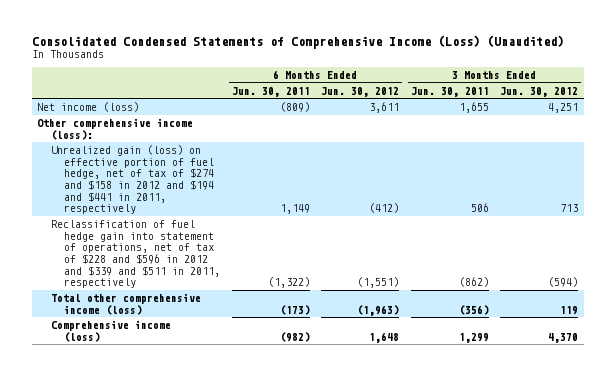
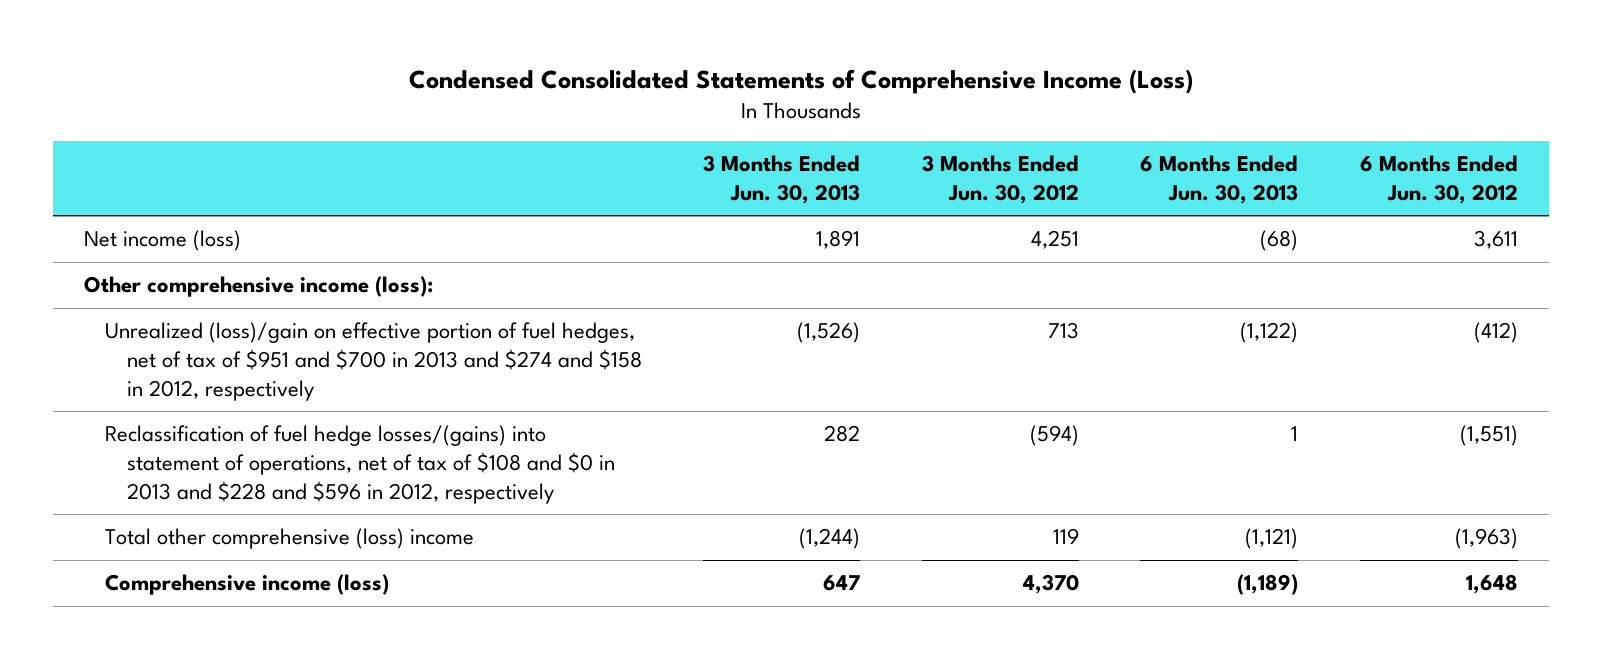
- Consolidated Condensed Statements of Comprehensive Income (Loss) (Unaudited)
+ Condensed Consolidated Statements of Comprehensive Income (Loss)
- | 6 Months Ended Jun. 30, 2011 | 6 Months Ended Jun. 30, 2012 | 3 Months Ended Jun. 30, 2011 | 3 Months Ended Jun. 30, 2012
+ | 3 Months Ended Jun. 30, 2013 | 3 Months Ended Jun. 30, 2012 | 6 Months Ended Jun. 30, 2013 | 6 Months Ended Jun. 30, 2012
- Unrealized gain (loss) on effective portion of fuel hedge, net of tax of $274 and $158 in 2012 and $194 and $441 in 2011, respectively | 1,149 | (412) | 506 | 713
- Reclassification of fuel hedge gain into statement of operations, net of tax of $228 and $596 in 2012 and $339 and $511 in 2011, respectively | (1,322) | (1,551) | (862) | (594)
- Total other comprehensive income (loss) | (173) | (1,963) | (356) | 119
+ Unrealized (loss)/gain on effective portion of fuel hedges, net of tax of $951 and $700 in 2013 and $274 and $158 in 2012, respectively | (1,526) | 713 | (1,122) | (412)
+ Reclassification of fuel hedge losses/(gains) into statement of operations, net of tax of $108 and $0 in 2013 and $228 and $596 in 2012, respectively | 282 | (594) | 1 | (1,551)
+ Total other comprehensive (loss) income | (1,244) | 119 | (1,121) | (1,963)

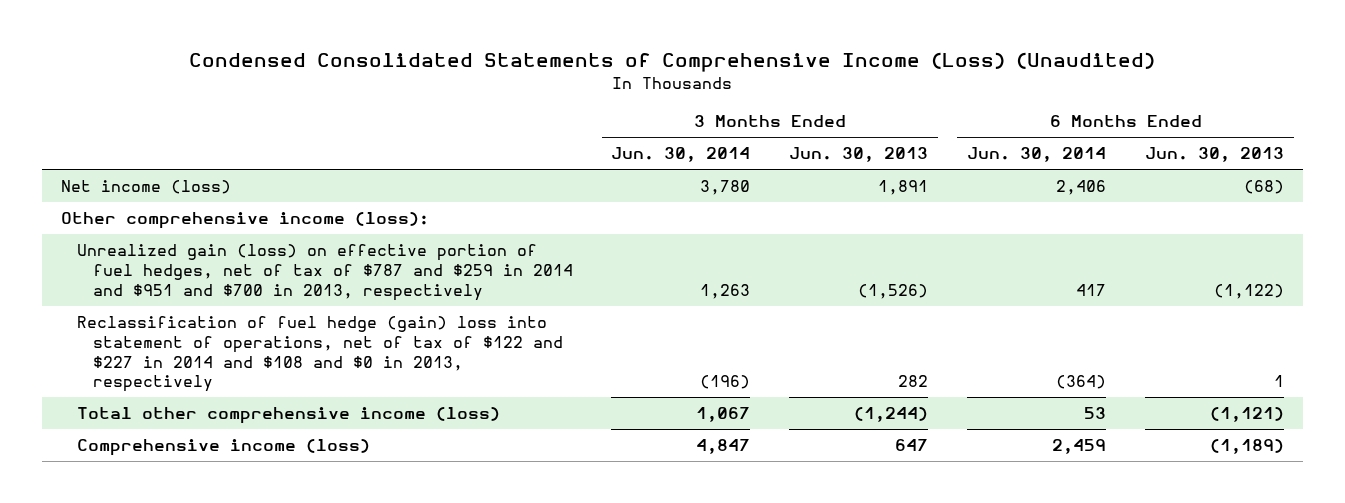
- Condensed Consolidated Statements of Comprehensive Income (Loss)
+ Condensed Consolidated Statements of Comprehensive Income (Loss) (Unaudited)
- | 3 Months Ended Jun. 30, 2013 | 3 Months Ended Jun. 30, 2012 | 6 Months Ended Jun. 30, 2013 | 6 Months Ended Jun. 30, 2012
+ | 3 Months Ended Jun. 30, 2014 | 3 Months Ended Jun. 30, 2013 | 6 Months Ended Jun. 30, 2014 | 6 Months Ended Jun. 30, 2013
- Unrealized (loss)/gain on effective portion of fuel hedges, net of tax of $951 and $700 in 2013 and $274 and $158 in 2012, respectively | (1,526) | 713 | (1,122) | (412)
- Reclassification of fuel hedge losses/(gains) into statement of operations, net of tax of $108 and $0 in 2013 and $228 and $596 in 2012, respectively | 282 | (594) | 1 | (1,551)
- Total other comprehensive (loss) income | (1,244) | 119 | (1,121) | (1,963)
+ Unrealized gain (loss) on effective portion of fuel hedges, net of tax of $787 and $259 in 2014 and $951 and $700 in 2013, respectively | 1,263 | (1,526) | 417 | (1,122)
+ Reclassification of fuel hedge (gain) loss into statement of operations, net of tax of $122 and $227 in 2014 and $108 and $0 in 2013, respectively | (196) | 282 | (364) | 1
+ Total other comprehensive income (loss) | 1,067 | (1,244) | 53 | (1,121)

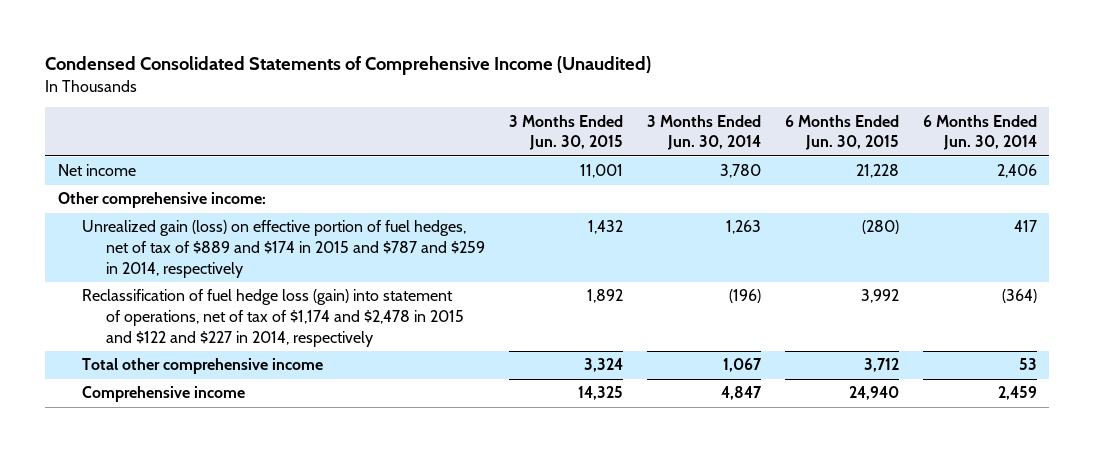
- Condensed Consolidated Statements of Comprehensive Income (Loss) (Unaudited)
+ Condensed Consolidated Statements of Comprehensive Income (Unaudited)
- | 3 Months Ended Jun. 30, 2014 | 3 Months Ended Jun. 30, 2013 | 6 Months Ended Jun. 30, 2014 | 6 Months Ended Jun. 30, 2013
+ | 3 Months Ended Jun. 30, 2015 | 3 Months Ended Jun. 30, 2014 | 6 Months Ended Jun. 30, 2015 | 6 Months Ended Jun. 30, 2014
- Net income (loss) | 3,780 | 1,891 | 2,406 | (68)
- Other comprehensive income (loss):
- Unrealized gain (loss) on effective portion of fuel hedges, net of tax of $787 and $259 in 2014 and $951 and $700 in 2013, respectively | 1,263 | (1,526) | 417 | (1,122)
- Reclassification of fuel hedge (gain) loss into statement of operations, net of tax of $122 and $227 in 2014 and $108 and $0 in 2013, respectively | (196) | 282 | (364) | 1
- Total other comprehensive income (loss) | 1,067 | (1,244) | 53 | (1,121)
- Comprehensive income (loss) | 4,847 | 647 | 2,459 | (1,189)
+ Net income | 11,001 | 3,780 | 21,228 | 2,406
+ Other comprehensive income:
+ Unrealized gain (loss) on effective portion of fuel hedges, net of tax of $889 and $174 in 2015 and $787 and $259 in 2014, respectively | 1,432 | 1,263 | (280) | 417
+ Reclassification of fuel hedge loss (gain) into statement of operations, net of tax of $1,174 and $2,478 in 2015 and $122 and $227 in 2014, respectively | 1,892 | (196) | 3,992 | (364)
+ Total other comprehensive income | 3,324 | 1,067 | 3,712 | 53
+ Comprehensive income | 14,325 | 4,847 | 24,940 | 2,459

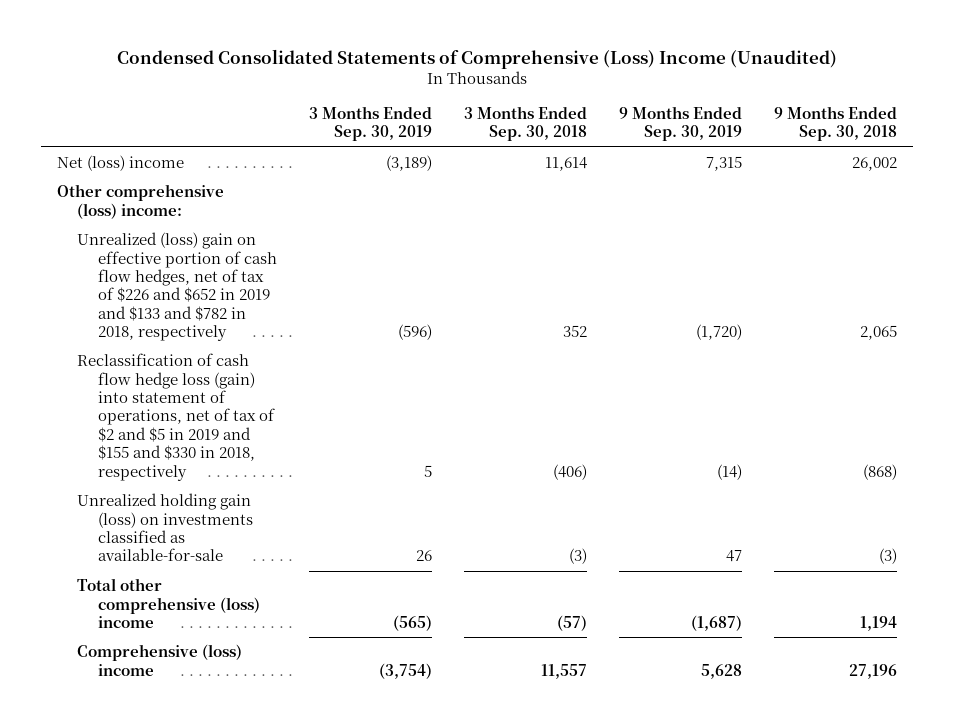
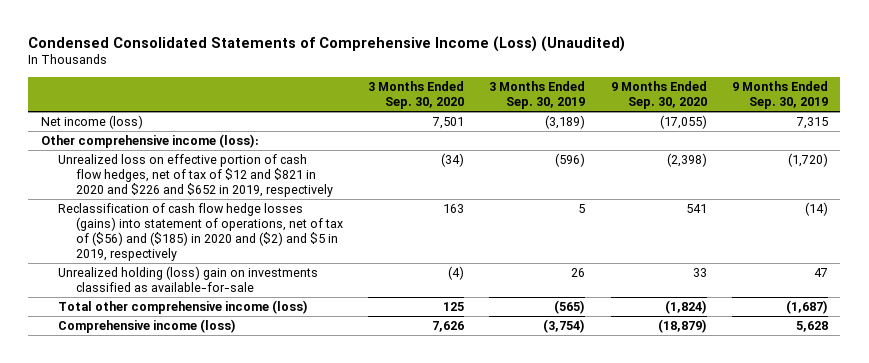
- Condensed Consolidated Statements of Comprehensive (Loss) Income (Unaudited)
+ Condensed Consolidated Statements of Comprehensive Income (Loss) (Unaudited)
- | 3 Months Ended Sep. 30, 2019 | 3 Months Ended Sep. 30, 2018 | 9 Months Ended Sep. 30, 2019 | 9 Months Ended Sep. 30, 2018
+ | 3 Months Ended Sep. 30, 2020 | 3 Months Ended Sep. 30, 2019 | 9 Months Ended Sep. 30, 2020 | 9 Months Ended Sep. 30, 2019
- Net (loss) income | (3,189) | 11,614 | 7,315 | 26,002
- Other comprehensive (loss) income:
- Unrealized (loss) gain on effective portion of cash flow hedges, net of tax of $226 and $652 in 2019 and $133 and $782 in 2018, respectively | (596) | 352 | (1,720) | 2,065
- Reclassification of cash flow hedge loss (gain) into statement of operations, net of tax of $2 and $5 in 2019 and $155 and $330 in 2018, respectively | 5 | (406) | (14) | (868)
- Unrealized holding gain (loss) on investments classified as available-for-sale | 26 | (3) | 47 | (3)
- Total other comprehensive (loss) income | (565) | (57) | (1,687) | 1,194
- Comprehensive (loss) income | (3,754) | 11,557 | 5,628 | 27,196
+ Net income (loss) | 7,501 | (3,189) | (17,055) | 7,315
+ Other comprehensive income (loss):
+ Unrealized loss on effective portion of cash flow hedges, net of tax of $12 and $821 in 2020 and $226 and $652 in 2019, respectively | (34) | (596) | (2,398) | (1,720)
+ Reclassification of cash flow hedge losses (gains) into statement of operations, net of tax of ($56) and ($185) in 2020 and ($2) and $5 in 2019, respectively | 163 | 5 | 541 | (14)
+ Unrealized holding (loss) gain on investments classified as available-for-sale | (4) | 26 | 33 | 47
+ Total other comprehensive income (loss) | 125 | (565) | (1,824) | (1,687)
+ Comprehensive income (loss) | 7,626 | (3,754) | (18,879) | 5,628

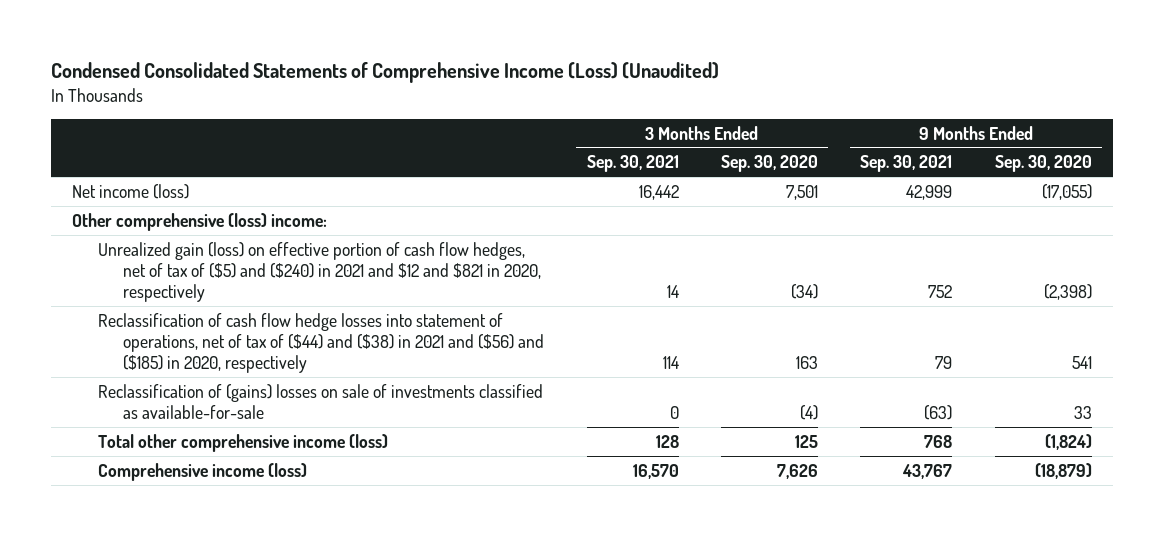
- | 3 Months Ended Sep. 30, 2020 | 3 Months Ended Sep. 30, 2019 | 9 Months Ended Sep. 30, 2020 | 9 Months Ended Sep. 30, 2019
+ | 3 Months Ended Sep. 30, 2021 | 3 Months Ended Sep. 30, 2020 | 9 Months Ended Sep. 30, 2021 | 9 Months Ended Sep. 30, 2020
- Other comprehensive income (loss):
- Unrealized loss on effective portion of cash flow hedges, net of tax of $12 and $821 in 2020 and $226 and $652 in 2019, respectively | (34) | (596) | (2,398) | (1,720)
- Reclassification of cash flow hedge losses (gains) into statement of operations, net of tax of ($56) and ($185) in 2020 and ($2) and $5 in 2019, respectively | 163 | 5 | 541 | (14)
- Unrealized holding (loss) gain on investments classified as available-for-sale | (4) | 26 | 33 | 47
+ Other comprehensive (loss) income:
+ Unrealized gain (loss) on effective portion of cash flow hedges, net of tax of ($5) and ($240) in 2021 and $12 and $821 in 2020, respectively | 14 | (34) | 752 | (2,398)
+ Reclassification of cash flow hedge losses into statement of operations, net of tax of ($44) and ($38) in 2021 and ($56) and ($185) in 2020, respectively | 114 | 163 | 79 | 541
+ Reclassification of (gains) losses on sale of investments classified as available-for-sale | 0 | (4) | (63) | 33

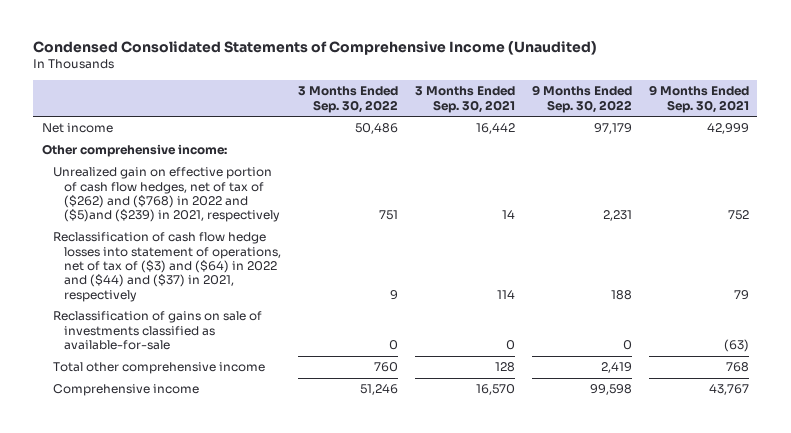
- Condensed Consolidated Statements of Comprehensive Income (Loss) (Unaudited)
+ Condensed Consolidated Statements of Comprehensive Income (Unaudited)
- | 3 Months Ended Sep. 30, 2021 | 3 Months Ended Sep. 30, 2020 | 9 Months Ended Sep. 30, 2021 | 9 Months Ended Sep. 30, 2020
+ | 3 Months Ended Sep. 30, 2022 | 3 Months Ended Sep. 30, 2021 | 9 Months Ended Sep. 30, 2022 | 9 Months Ended Sep. 30, 2021
- Net income (loss) | 16,442 | 7,501 | 42,999 | (17,055)
- Other comprehensive (loss) income:
- Unrealized gain (loss) on effective portion of cash flow hedges, net of tax of ($5) and ($240) in 2021 and $12 and $821 in 2020, respectively | 14 | (34) | 752 | (2,398)
- Reclassification of cash flow hedge losses into statement of operations, net of tax of ($44) and ($38) in 2021 and ($56) and ($185) in 2020, respectively | 114 | 163 | 79 | 541
- Reclassification of (gains) losses on sale of investments classified as available-for-sale | 0 | (4) | (63) | 33
- Total other comprehensive income (loss) | 128 | 125 | 768 | (1,824)
- Comprehensive income (loss) | 16,570 | 7,626 | 43,767 | (18,879)
+ Net income | 50,486 | 16,442 | 97,179 | 42,999
+ Other comprehensive income:
+ Unrealized gain on effective portion of cash flow hedges, net of tax of ($262) and ($768) in 2022 and ($5)and ($239) in 2021, respectively | 751 | 14 | 2,231 | 752
+ Reclassification of cash flow hedge losses into statement of operations, net of tax of ($3) and ($64) in 2022 and ($44) and ($37) in 2021, respectively | 9 | 114 | 188 | 79
+ Reclassification of gains on sale of investments classified as available-for-sale | 0 | 0 | 0 | (63)
+ Total other comprehensive income | 760 | 128 | 2,419 | 768
+ Comprehensive income | 51,246 | 16,570 | 99,598 | 43,767

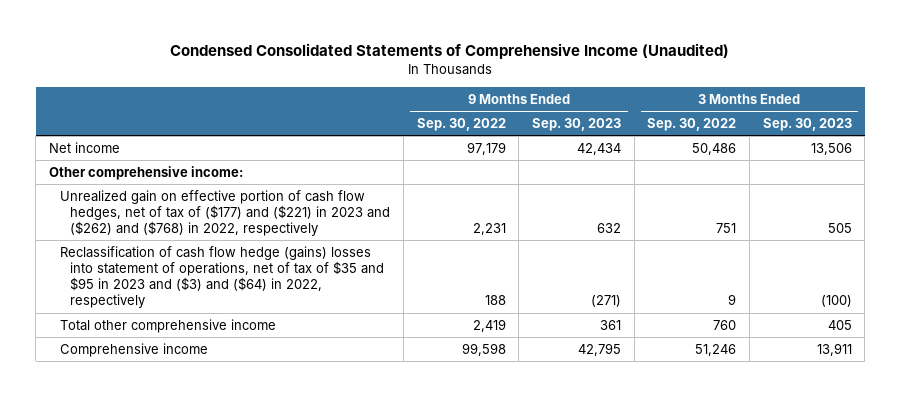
- | 3 Months Ended Sep. 30, 2022 | 3 Months Ended Sep. 30, 2021 | 9 Months Ended Sep. 30, 2022 | 9 Months Ended Sep. 30, 2021
+ | 9 Months Ended Sep. 30, 2022 | 9 Months Ended Sep. 30, 2023 | 3 Months Ended Sep. 30, 2022 | 3 Months Ended Sep. 30, 2023
- Unrealized gain on effective portion of cash flow hedges, net of tax of ($262) and ($768) in 2022 and ($5)and ($239) in 2021, respectively | 751 | 14 | 2,231 | 752
- Reclassification of cash flow hedge losses into statement of operations, net of tax of ($3) and ($64) in 2022 and ($44) and ($37) in 2021, respectively | 9 | 114 | 188 | 79
- Reclassification of gains on sale of investments classified as available-for-sale | 0 | 0 | 0 | (63)
+ Unrealized gain on effective portion of cash flow hedges, net of tax of ($177) and ($221) in 2023 and ($262) and ($768) in 2022, respectively | 2,231 | 632 | 751 | 505
+ Reclassification of cash flow hedge (gains) losses into statement of operations, net of tax of $35 and $95 in 2023 and ($3) and ($64) in 2022, respectively | 188 | (271) | 9 | (100)

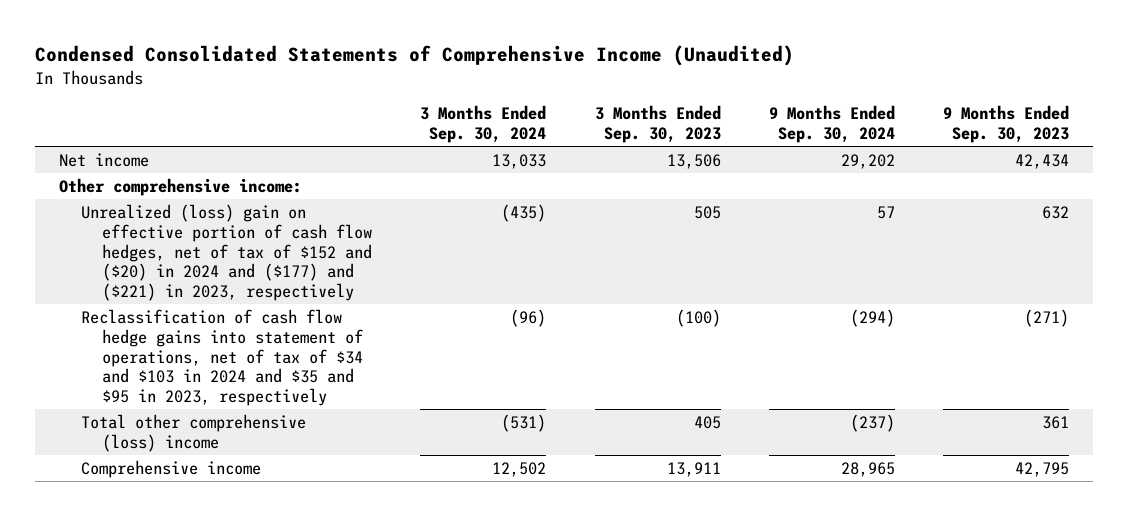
- | 9 Months Ended Sep. 30, 2022 | 9 Months Ended Sep. 30, 2023 | 3 Months Ended Sep. 30, 2022 | 3 Months Ended Sep. 30, 2023
+ | 3 Months Ended Sep. 30, 2024 | 3 Months Ended Sep. 30, 2023 | 9 Months Ended Sep. 30, 2024 | 9 Months Ended Sep. 30, 2023
- Unrealized gain on effective portion of cash flow hedges, net of tax of ($177) and ($221) in 2023 and ($262) and ($768) in 2022, respectively | 2,231 | 632 | 751 | 505
- Reclassification of cash flow hedge (gains) losses into statement of operations, net of tax of $35 and $95 in 2023 and ($3) and ($64) in 2022, respectively | 188 | (271) | 9 | (100)
- Total other comprehensive income | 2,419 | 361 | 760 | 405
+ Unrealized (loss) gain on effective portion of cash flow hedges, net of tax of $152 and ($20) in 2024 and ($177) and ($221) in 2023, respectively | (435) | 505 | 57 | 632
+ Reclassification of cash flow hedge gains into statement of operations, net of tax of $34 and $103 in 2024 and $35 and $95 in 2023, respectively | (96) | (100) | (294) | (271)
+ Total other comprehensive (loss) income | (531) | 405 | (237) | 361

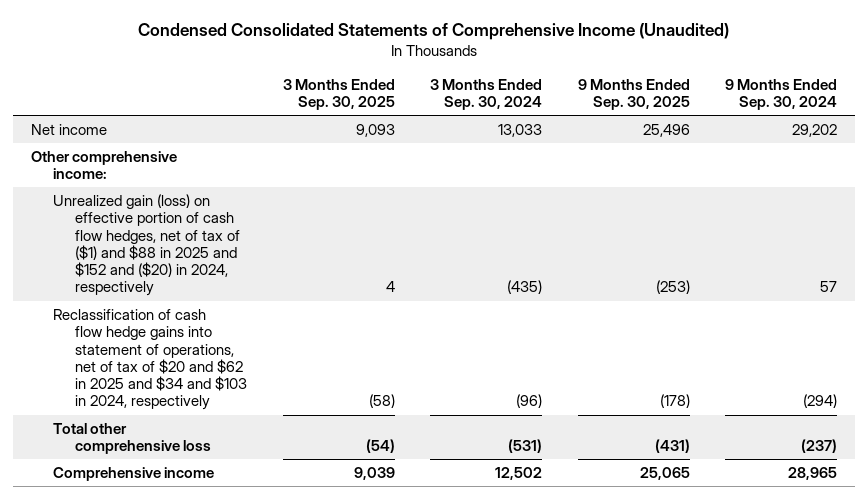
- | 3 Months Ended Sep. 30, 2024 | 3 Months Ended Sep. 30, 2023 | 9 Months Ended Sep. 30, 2024 | 9 Months Ended Sep. 30, 2023
+ | 3 Months Ended Sep. 30, 2025 | 3 Months Ended Sep. 30, 2024 | 9 Months Ended Sep. 30, 2025 | 9 Months Ended Sep. 30, 2024
- Unrealized (loss) gain on effective portion of cash flow hedges, net of tax of $152 and ($20) in 2024 and ($177) and ($221) in 2023, respectively | (435) | 505 | 57 | 632
- Reclassification of cash flow hedge gains into statement of operations, net of tax of $34 and $103 in 2024 and $35 and $95 in 2023, respectively | (96) | (100) | (294) | (271)
- Total other comprehensive (loss) income | (531) | 405 | (237) | 361
+ Unrealized gain (loss) on effective portion of cash flow hedges, net of tax of ($1) and $88 in 2025 and $152 and ($20) in 2024, respectively | 4 | (435) | (253) | 57
+ Reclassification of cash flow hedge gains into statement of operations, net of tax of $20 and $62 in 2025 and $34 and $103 in 2024, respectively | (58) | (96) | (178) | (294)
+ Total other comprehensive loss | (54) | (531) | (431) | (237)

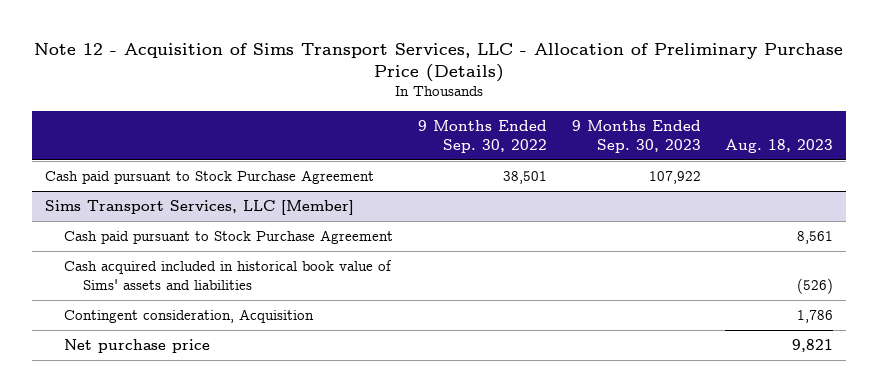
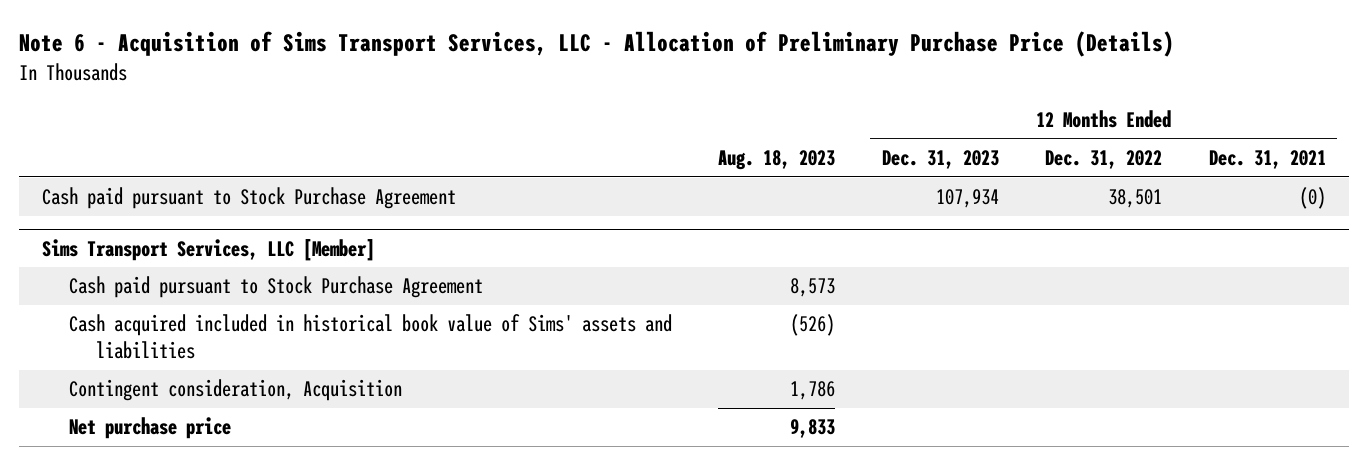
- Note 12 - Acquisition of Sims Transport Services, LLC - Allocation of Preliminary Purchase Price (Details)
+ Note 6 - Acquisition of Sims Transport Services, LLC - Allocation of Preliminary Purchase Price (Details)
- | 9 Months Ended Sep. 30, 2022 | 9 Months Ended Sep. 30, 2023 | Aug. 18, 2023
+ | Aug. 18, 2023 | 12 Months Ended Dec. 31, 2023 | 12 Months Ended Dec. 31, 2022 | 12 Months Ended Dec. 31, 2021
@ Sims Transport Services, LLC [Member]
- Cash paid pursuant to Stock Purchase Agreement | | | 8,561
+ Cash paid pursuant to Stock Purchase Agreement | 8,573 | | |
- Net purchase price | | | 9,821
+ Net purchase price | 9,833 | | |

